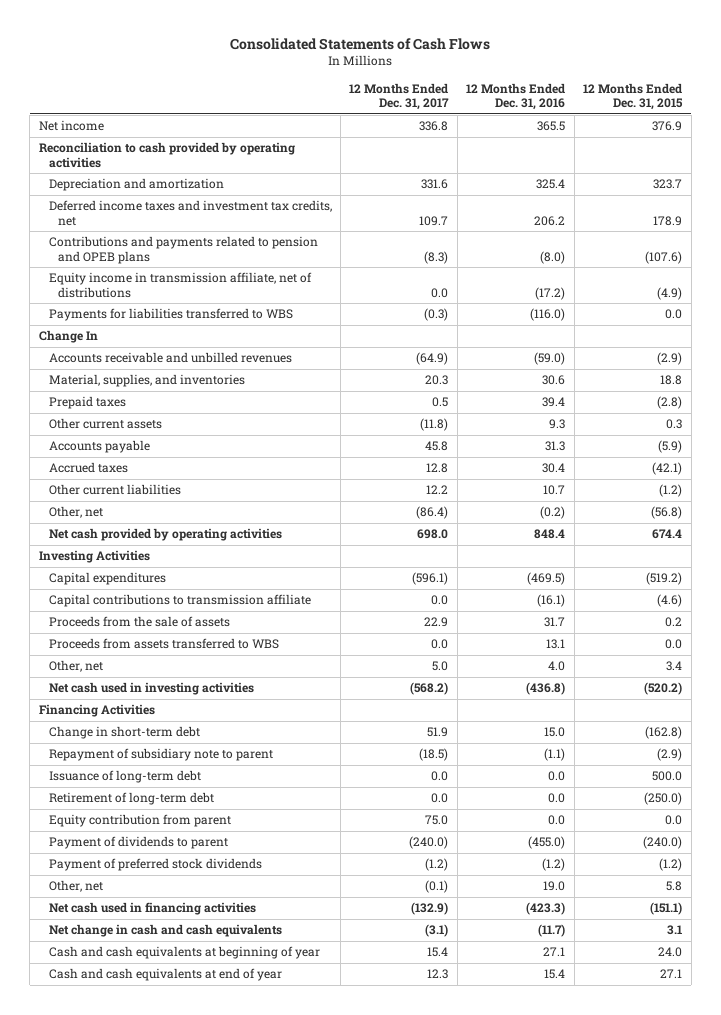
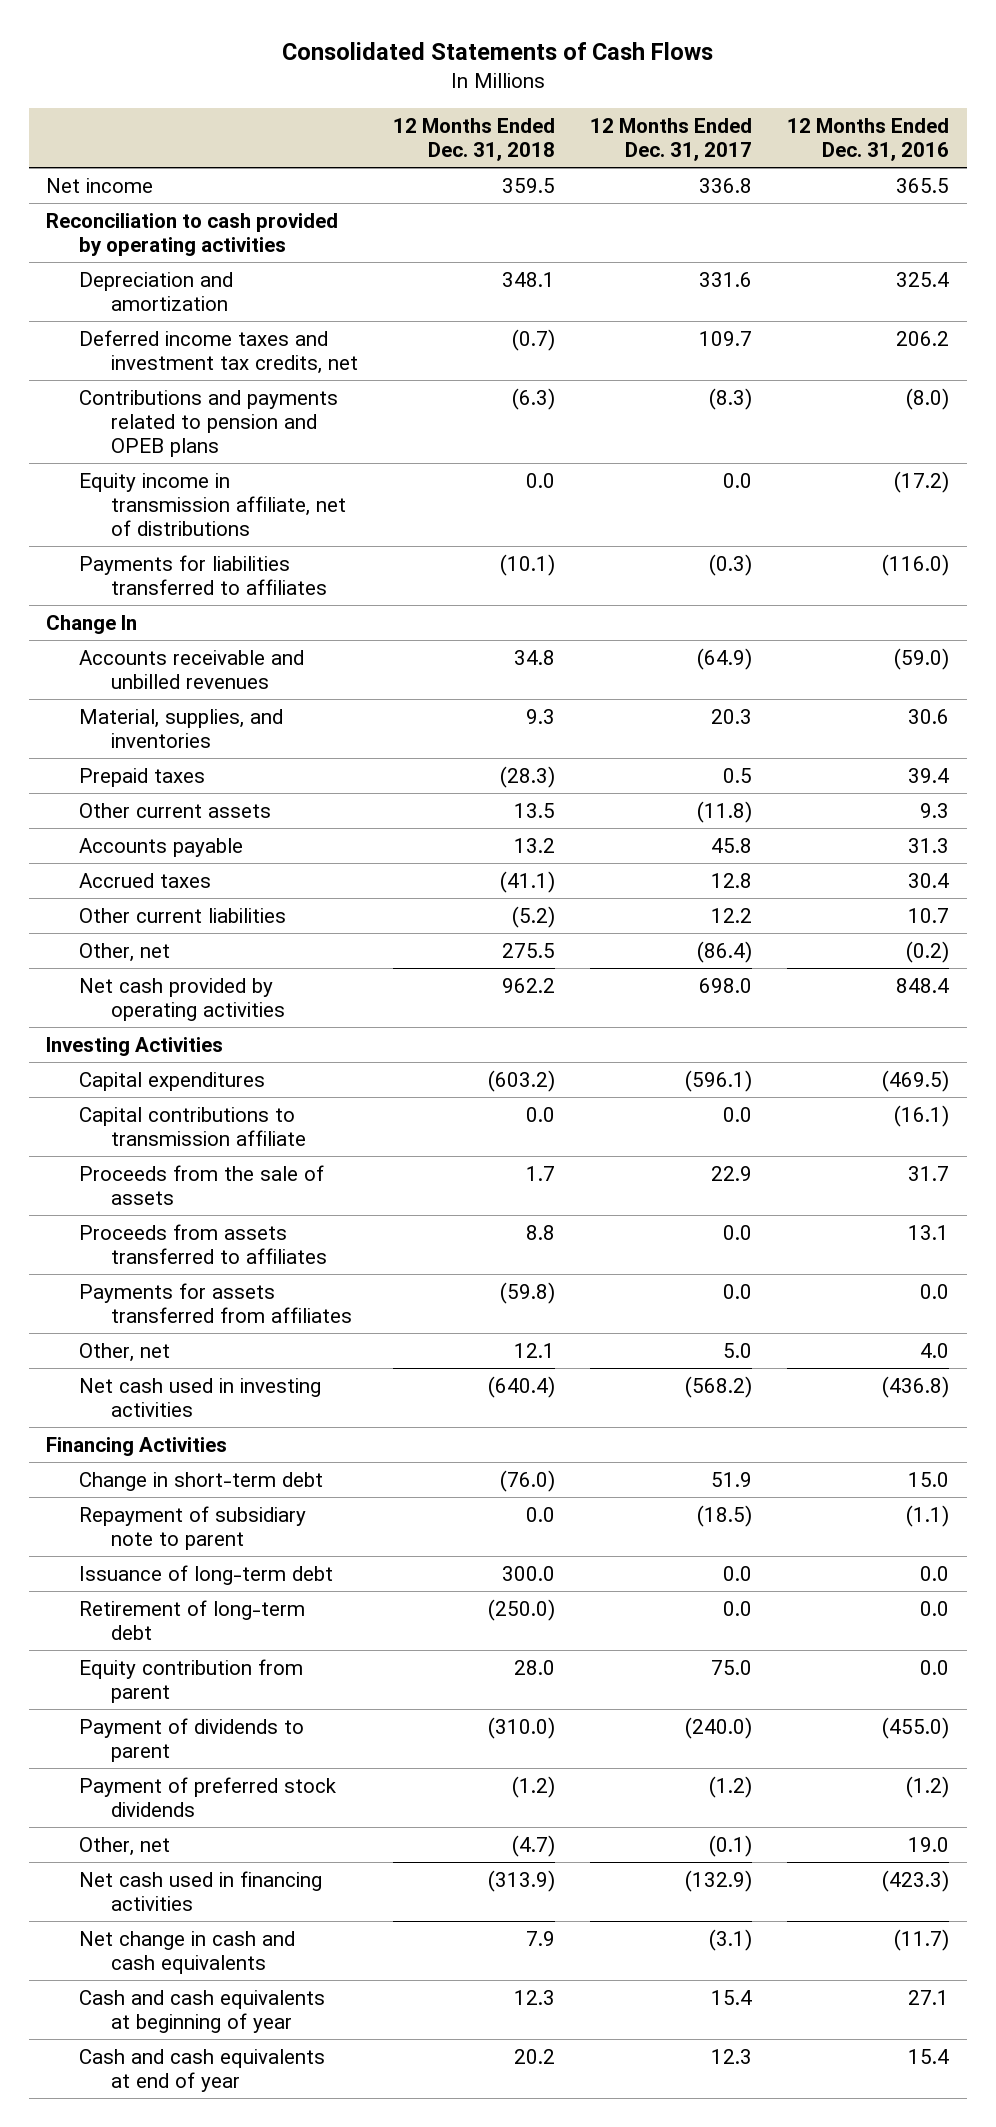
- | 12 Months Ended Dec. 31, 2017 | 12 Months Ended Dec. 31, 2016 | 12 Months Ended Dec. 31, 2015
+ | 12 Months Ended Dec. 31, 2018 | 12 Months Ended Dec. 31, 2017 | 12 Months Ended Dec. 31, 2016
- Payments for liabilities transferred to WBS | (0.3) | (116.0) | 0.0
+ Payments for liabilities transferred to affiliates | (10.1) | (0.3) | (116.0)
- Proceeds from assets transferred to WBS | 0.0 | 13.1 | 0.0
+ Proceeds from assets transferred to affiliates | 8.8 | 0.0 | 13.1
+ Payments for assets transferred from affiliates | (59.8) | 0.0 | 0.0

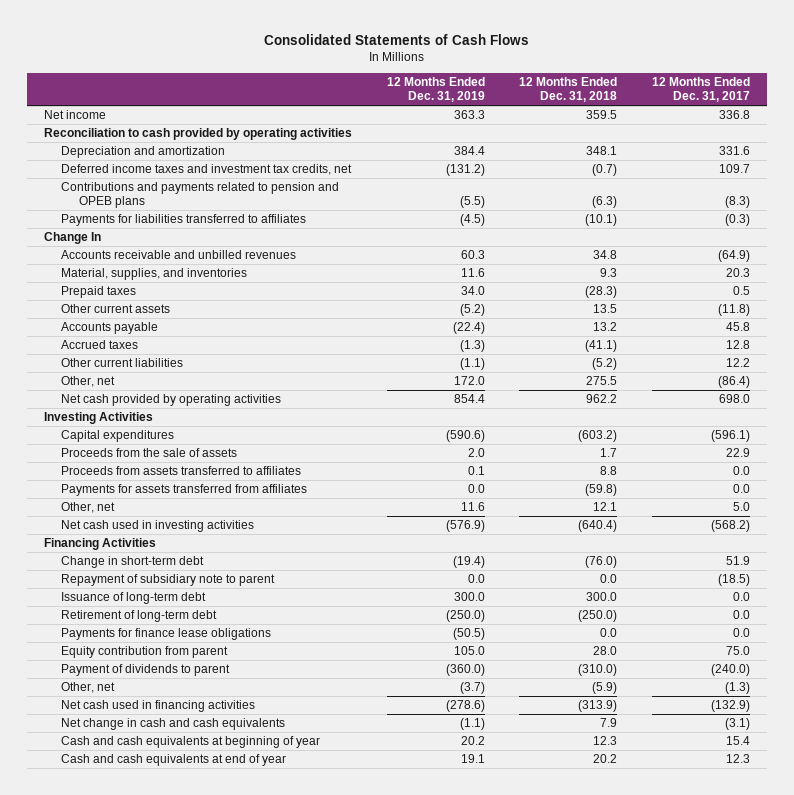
- | 12 Months Ended Dec. 31, 2018 | 12 Months Ended Dec. 31, 2017 | 12 Months Ended Dec. 31, 2016
+ | 12 Months Ended Dec. 31, 2019 | 12 Months Ended Dec. 31, 2018 | 12 Months Ended Dec. 31, 2017
- Equity income in transmission affiliate, net of distributions | 0.0 | 0.0 | (17.2)
- Capital contributions to transmission affiliate | 0.0 | 0.0 | (16.1)
+ Payments for finance lease obligations | (50.5) | 0.0 | 0.0
- Payment of preferred stock dividends | (1.2) | (1.2) | (1.2)
- Other, net | (4.7) | (0.1) | 19.0
+ Other, net | (3.7) | (5.9) | (1.3)

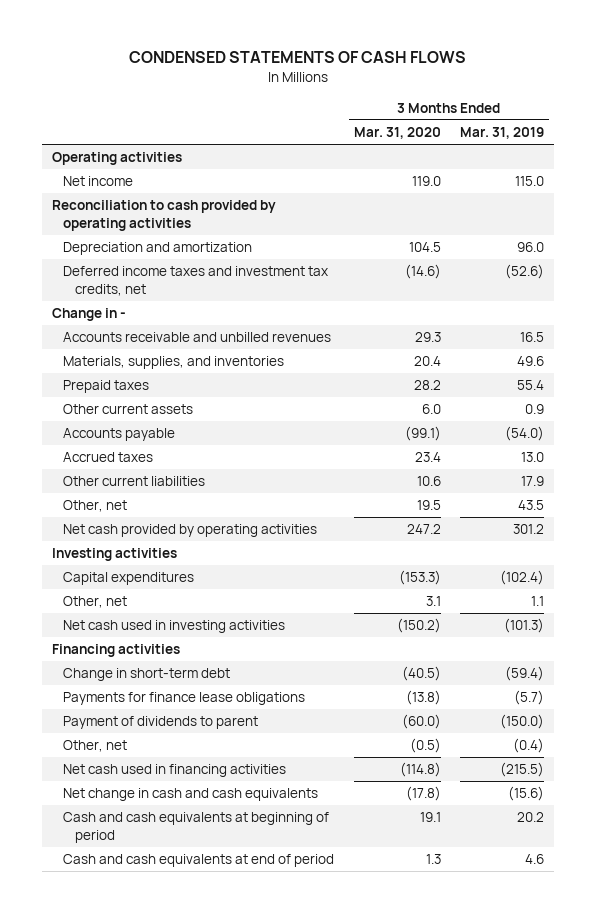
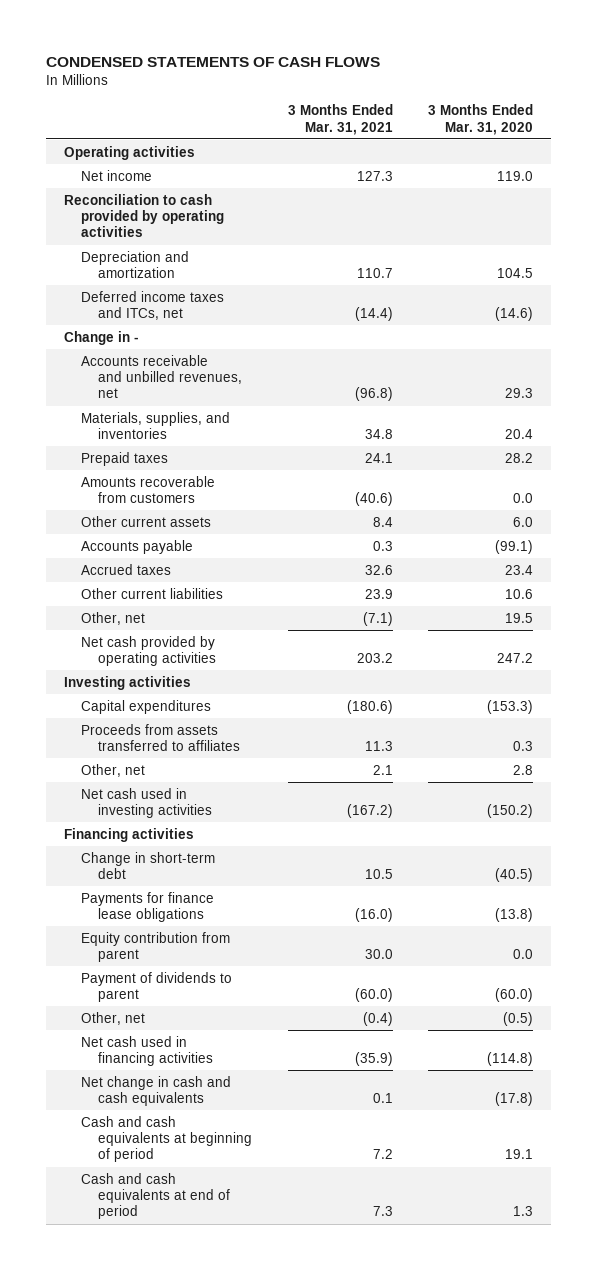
- | 3 Months Ended Mar. 31, 2020 | 3 Months Ended Mar. 31, 2019
+ | 3 Months Ended Mar. 31, 2021 | 3 Months Ended Mar. 31, 2020
- Deferred income taxes and investment tax credits, net | (14.6) | (52.6)
+ Deferred income taxes and ITCs, net | (14.4) | (14.6)
- Accounts receivable and unbilled revenues | 29.3 | 16.5
+ Accounts receivable and unbilled revenues, net | (96.8) | 29.3
+ Amounts recoverable from customers | (40.6) | 0.0
- Other, net | 3.1 | 1.1
+ Proceeds from assets transferred to affiliates | 11.3 | 0.3
+ Other, net | 2.1 | 2.8
+ Equity contribution from parent | 30.0 | 0.0

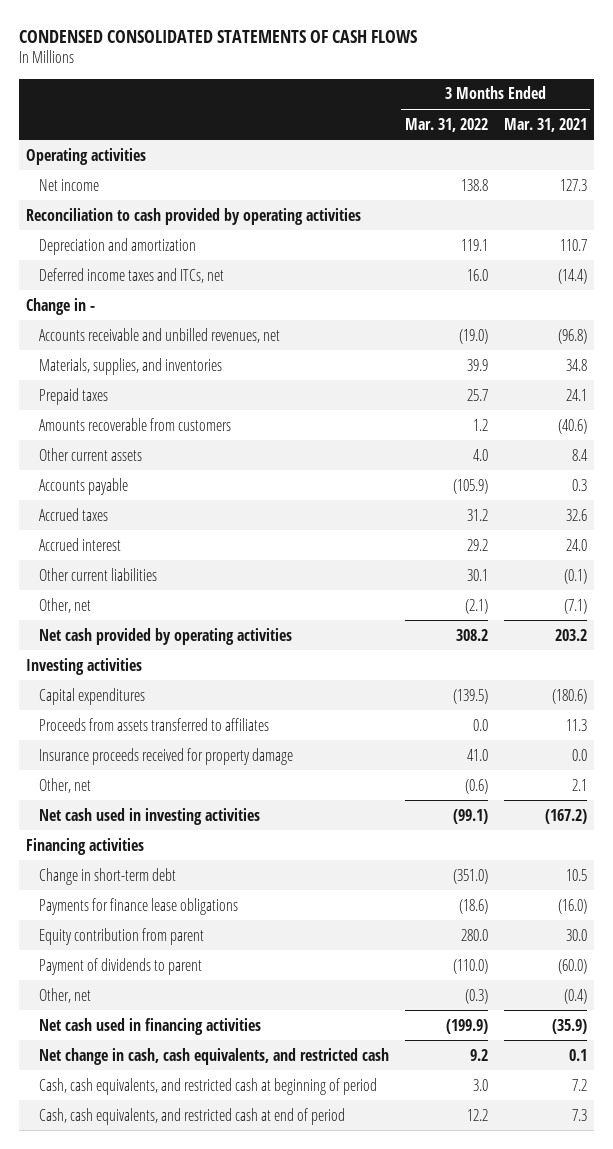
- CONDENSED STATEMENTS OF CASH FLOWS
+ CONDENSED CONSOLIDATED STATEMENTS OF CASH FLOWS
- | 3 Months Ended Mar. 31, 2021 | 3 Months Ended Mar. 31, 2020
+ | 3 Months Ended Mar. 31, 2022 | 3 Months Ended Mar. 31, 2021
- Other current liabilities | 23.9 | 10.6
+ Accrued interest | 29.2 | 24.0
+ Other current liabilities | 30.1 | (0.1)
+ Insurance proceeds received for property damage | 41.0 | 0.0
- Net change in cash and cash equivalents | 0.1 | (17.8)
- Cash and cash equivalents at beginning of period | 7.2 | 19.1
- Cash and cash equivalents at end of period | 7.3 | 1.3
+ Net change in cash, cash equivalents, and restricted cash | 9.2 | 0.1
+ Cash, cash equivalents, and restricted cash at beginning of period | 3.0 | 7.2
+ Cash, cash equivalents, and restricted cash at end of period | 12.2 | 7.3

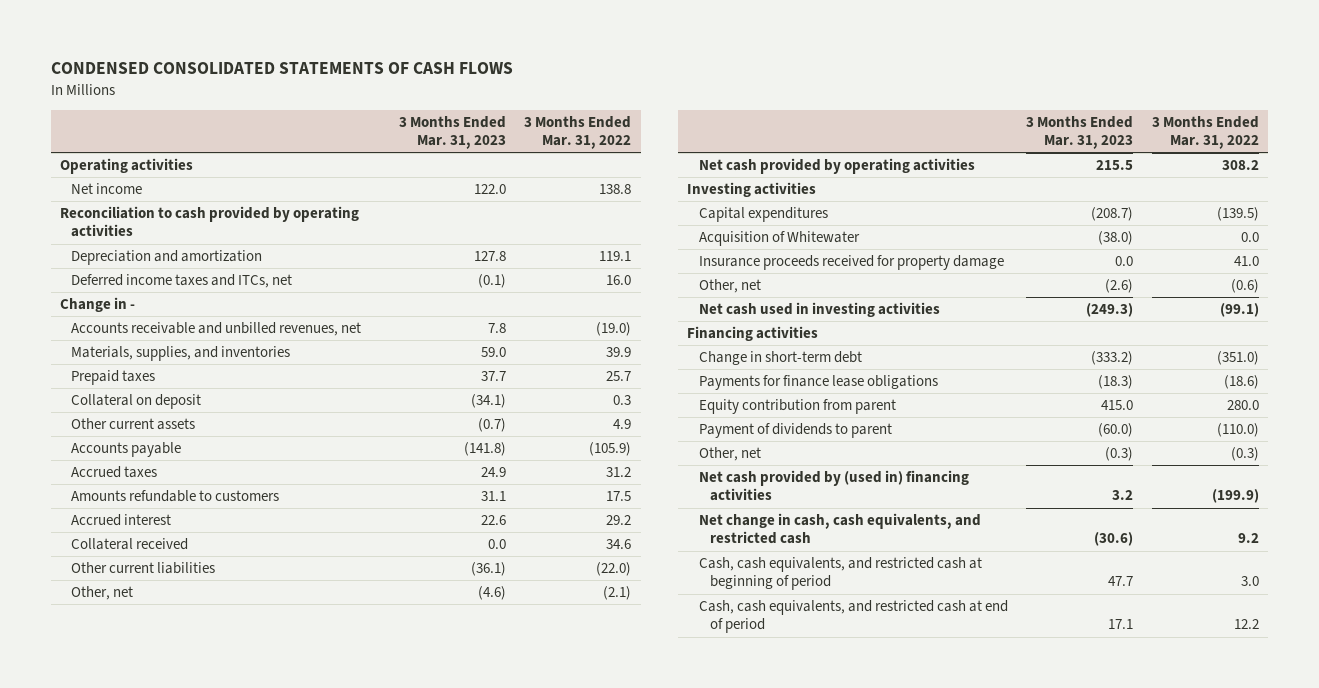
- | 3 Months Ended Mar. 31, 2022 | 3 Months Ended Mar. 31, 2021
+ | 3 Months Ended Mar. 31, 2023 | 3 Months Ended Mar. 31, 2022
- Amounts recoverable from customers | 1.2 | (40.6)
- Other current assets | 4.0 | 8.4
+ Collateral on deposit | (34.1) | 0.3
+ Other current assets | (0.7) | 4.9
+ Amounts refundable to customers | 31.1 | 17.5
- Other current liabilities | 30.1 | (0.1)
+ Collateral received | 0.0 | 34.6
+ Other current liabilities | (36.1) | (22.0)
- Proceeds from assets transferred to affiliates | 0.0 | 11.3
+ Acquisition of Whitewater | (38.0) | 0.0
- Net cash used in financing activities | (199.9) | (35.9)
+ Net cash provided by (used in) financing activities | 3.2 | (199.9)

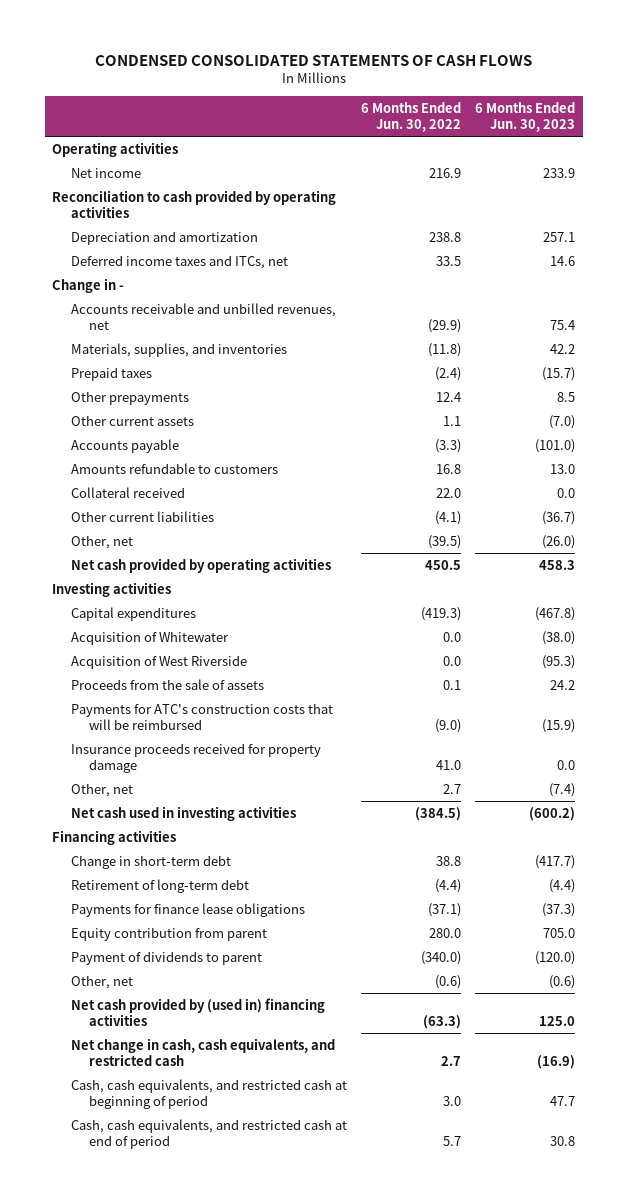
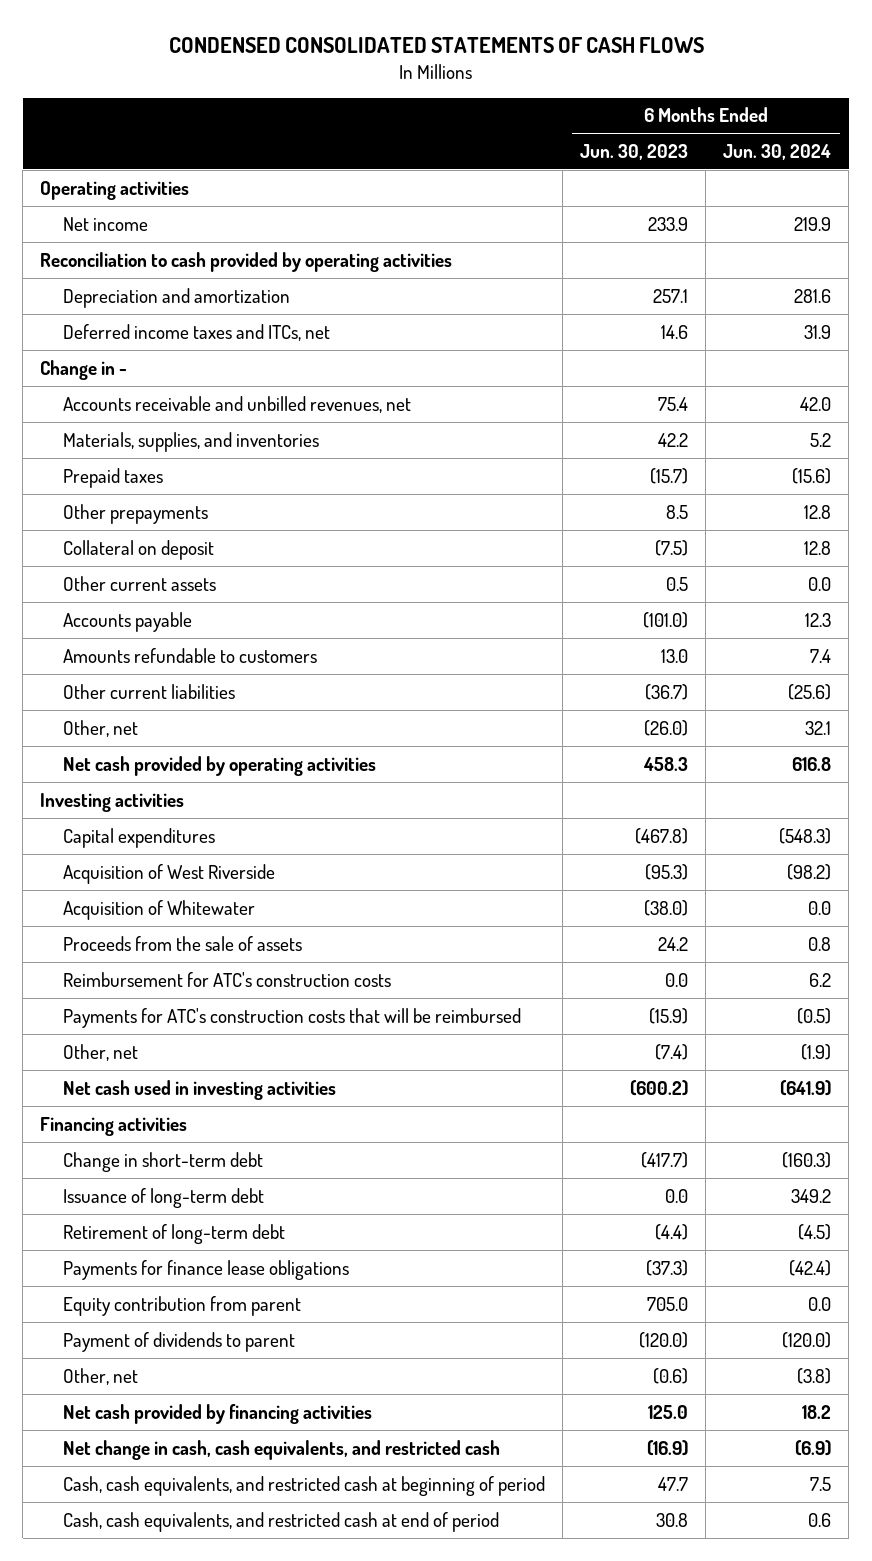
- | 6 Months Ended Jun. 30, 2022 | 6 Months Ended Jun. 30, 2023
+ | 6 Months Ended Jun. 30, 2023 | 6 Months Ended Jun. 30, 2024
- Other current assets | 1.1 | (7.0)
+ Collateral on deposit | (7.5) | 12.8
+ Other current assets | 0.5 | 0.0
- Collateral received | 22.0 | 0.0
moved down: Acquisition of Whitewater | (38.0) | 0.0
+ Reimbursement for ATC's construction costs | 0.0 | 6.2
- Insurance proceeds received for property damage | 41.0 | 0.0
+ Issuance of long-term debt | 0.0 | 349.2
- Net cash provided by (used in) financing activities | (63.3) | 125.0
+ Net cash provided by financing activities | 125.0 | 18.2

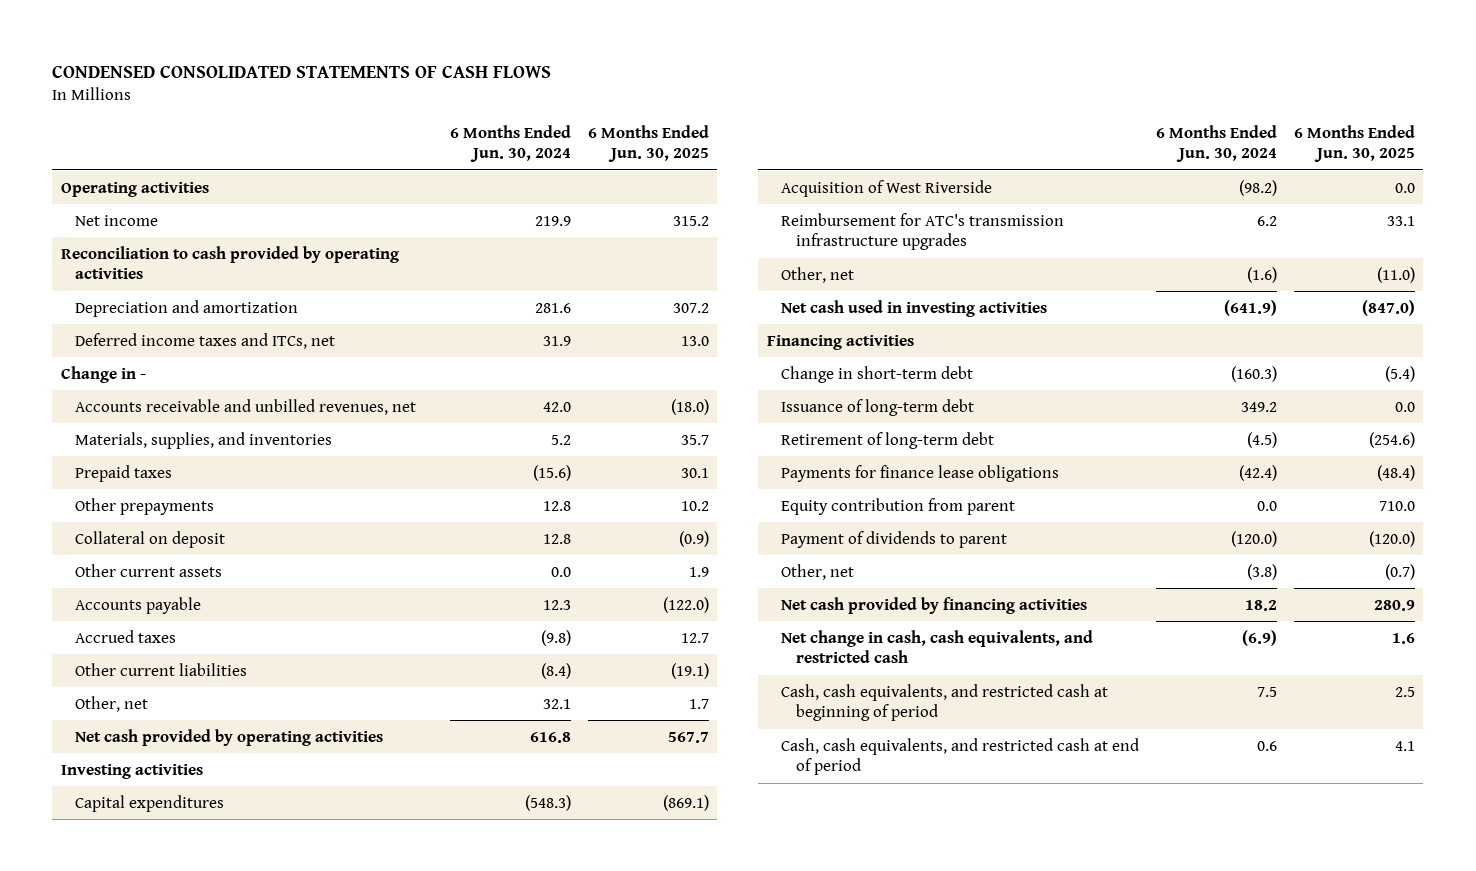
- | 6 Months Ended Jun. 30, 2023 | 6 Months Ended Jun. 30, 2024
+ | 6 Months Ended Jun. 30, 2024 | 6 Months Ended Jun. 30, 2025
- Amounts refundable to customers | 13.0 | 7.4
- Other current liabilities | (36.7) | (25.6)
+ Accrued taxes | (9.8) | 12.7
+ Other current liabilities | (8.4) | (19.1)
- Acquisition of Whitewater | (38.0) | 0.0
- Proceeds from the sale of assets | 24.2 | 0.8
- Reimbursement for ATC's construction costs | 0.0 | 6.2
- Payments for ATC's construction costs that will be reimbursed | (15.9) | (0.5)
- Other, net | (7.4) | (1.9)
+ Reimbursement for ATC's transmission infrastructure upgrades | 6.2 | 33.1
+ Other, net | (1.6) | (11.0)

